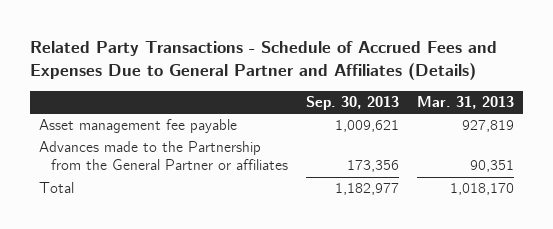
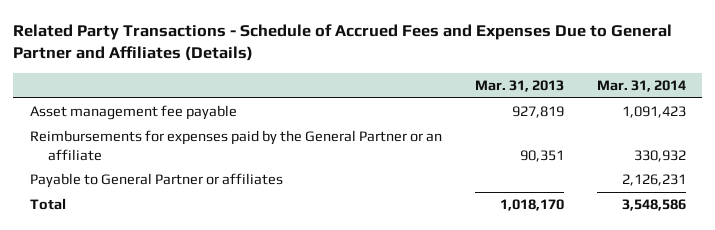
- | Sep. 30, 2013 | Mar. 31, 2013
+ | Mar. 31, 2013 | Mar. 31, 2014
- Advances made to the Partnership from the General Partner or affiliates | 173,356 | 90,351
+ Reimbursements for expenses paid by the General Partner or an affiliate | 90,351 | 330,932
+ Payable to General Partner or affiliates | | 2,126,231

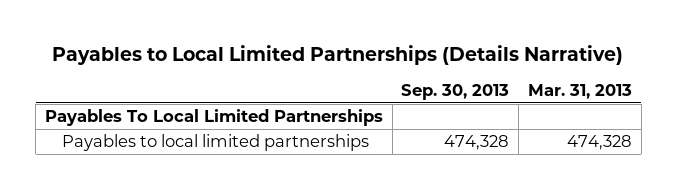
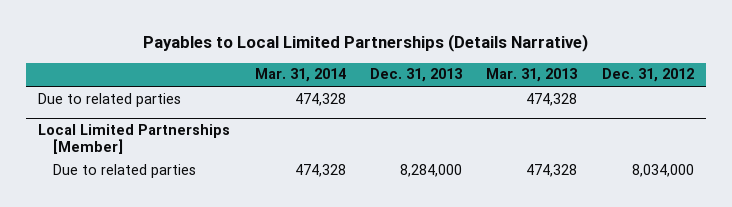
- | Sep. 30, 2013 | Mar. 31, 2013
+ | Mar. 31, 2014 | Dec. 31, 2013 | Mar. 31, 2013 | Dec. 31, 2012
- Payables To Local Limited Partnerships
- Payables to local limited partnerships | 474,328 | 474,328
+ Due to related parties | 474,328 | | 474,328 |
+ Local Limited Partnerships [Member]
+ Due to related parties | 474,328 | 8,284,000 | 474,328 | 8,034,000

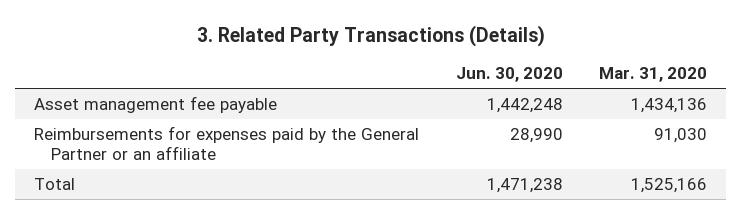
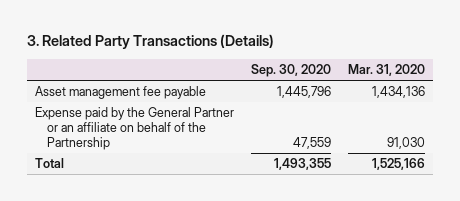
- | Jun. 30, 2020 | Mar. 31, 2020
+ | Sep. 30, 2020 | Mar. 31, 2020
- Reimbursements for expenses paid by the General Partner or an affiliate | 28,990 | 91,030
+ Expense paid by the General Partner or an affiliate on behalf of the Partnership | 47,559 | 91,030

